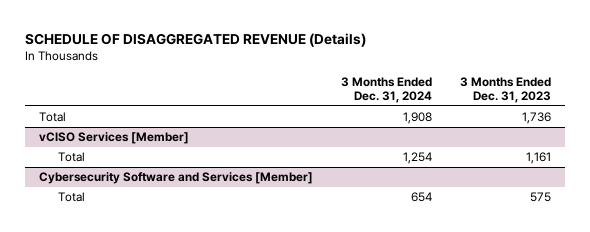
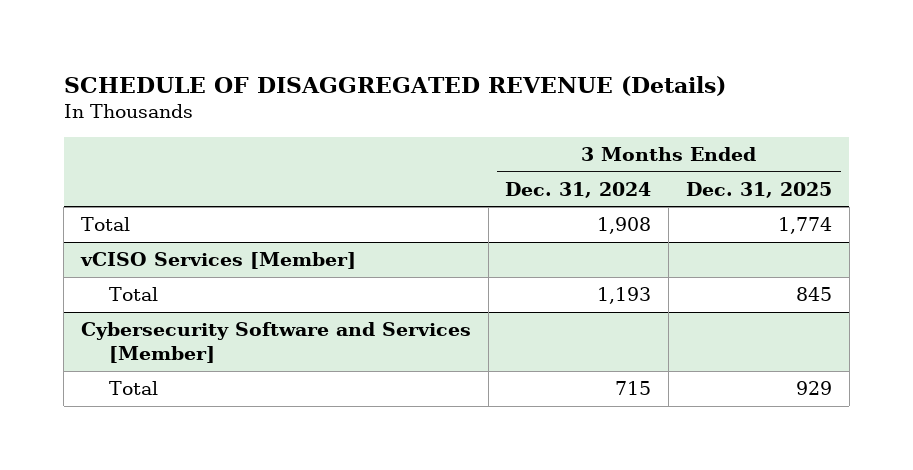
- | 3 Months Ended Dec. 31, 2024 | 3 Months Ended Dec. 31, 2023
+ | 3 Months Ended Dec. 31, 2024 | 3 Months Ended Dec. 31, 2025
@ vCISO Services [Member]
- Total | 1,254 | 1,161
+ Total | 1,193 | 845
@ Cybersecurity Software and Services [Member]
- Total | 654 | 575
+ Total | 715 | 929

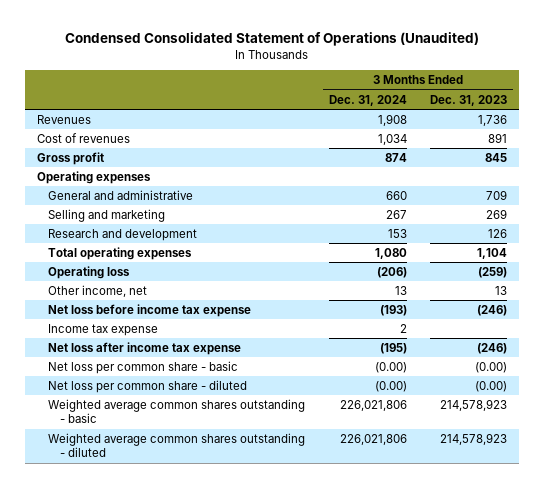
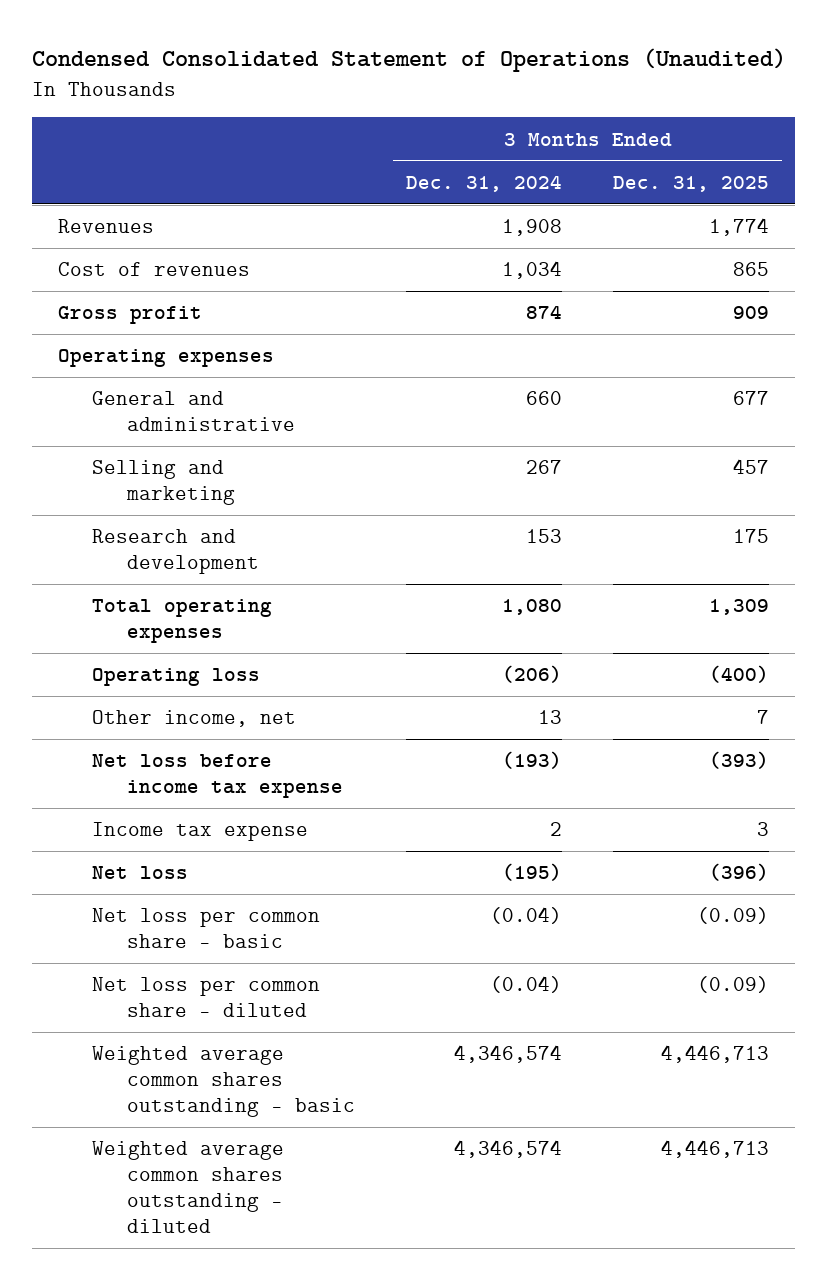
- | 3 Months Ended Dec. 31, 2024 | 3 Months Ended Dec. 31, 2023
+ | 3 Months Ended Dec. 31, 2024 | 3 Months Ended Dec. 31, 2025
- Net loss after income tax expense | (195) | (246)
- Net loss per common share - basic | (0.00) | (0.00)
- Net loss per common share - diluted | (0.00) | (0.00)
- Weighted average common shares outstanding - basic | 226,021,806 | 214,578,923
- Weighted average common shares outstanding - diluted | 226,021,806 | 214,578,923
+ Net loss | (195) | (396)
+ Net loss per common share - basic | (0.04) | (0.09)
+ Net loss per common share - diluted | (0.04) | (0.09)
+ Weighted average common shares outstanding - basic | 4,346,574 | 4,446,713
+ Weighted average common shares outstanding - diluted | 4,346,574 | 4,446,713

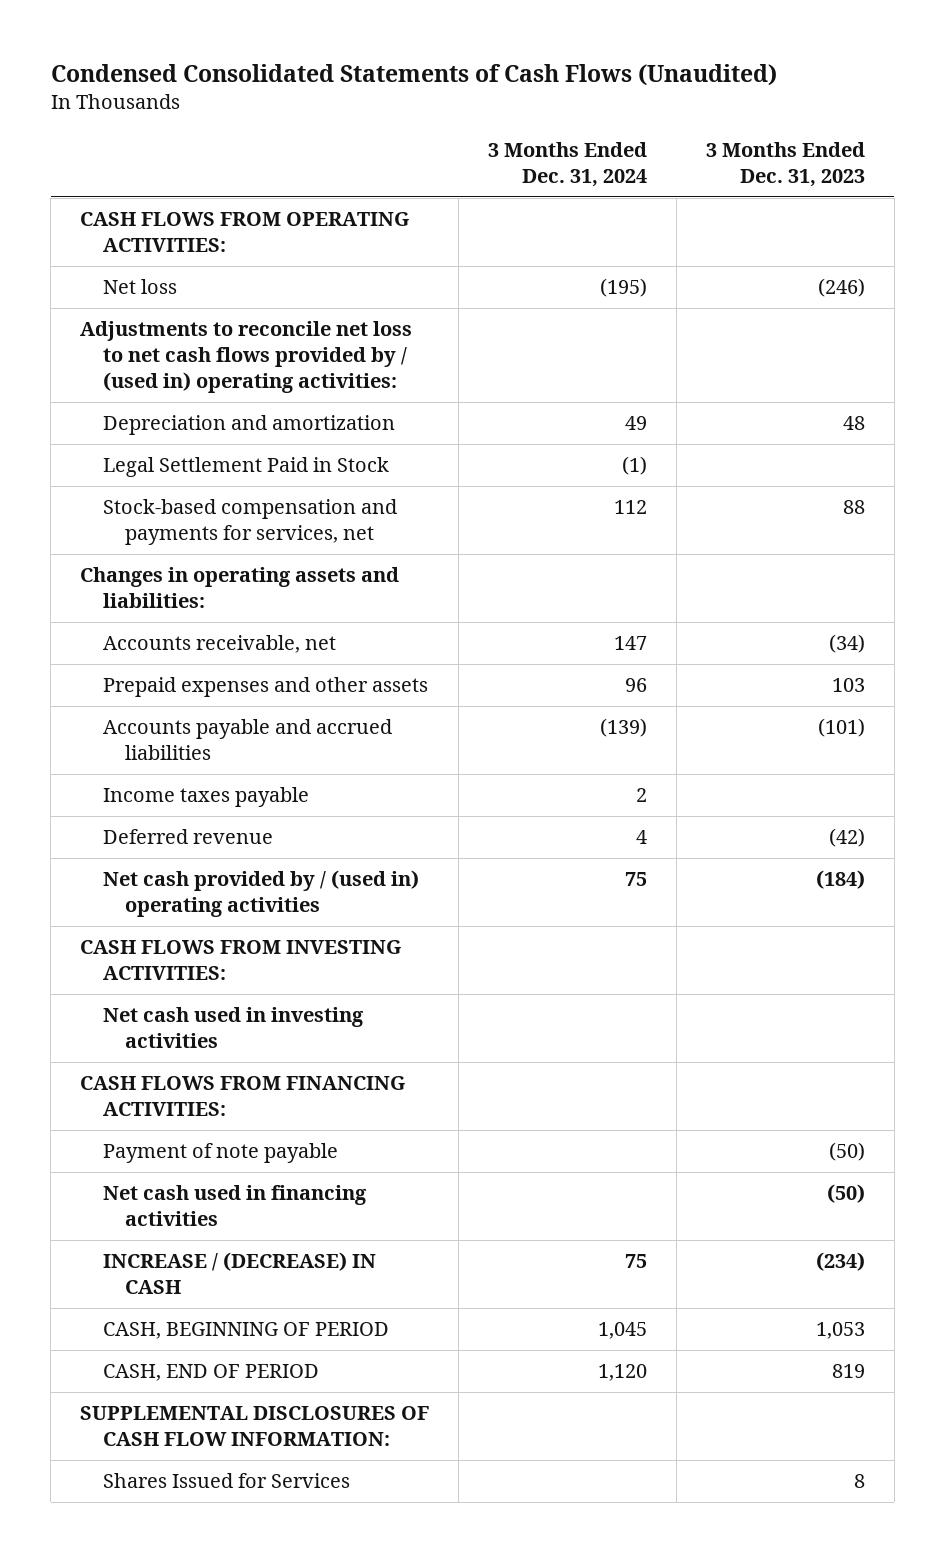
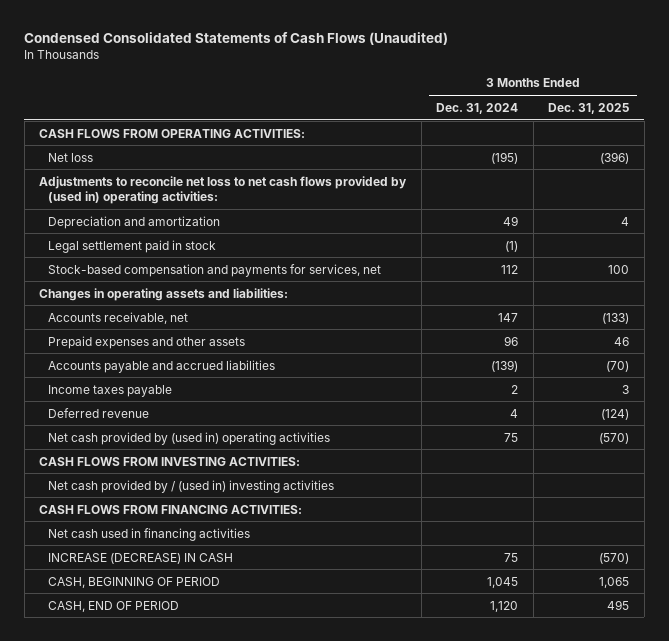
- | 3 Months Ended Dec. 31, 2024 | 3 Months Ended Dec. 31, 2023
+ | 3 Months Ended Dec. 31, 2024 | 3 Months Ended Dec. 31, 2025
- Adjustments to reconcile net loss to net cash flows provided by / (used in) operating activities:
+ Adjustments to reconcile net loss to net cash flows provided by (used in) operating activities:
- Legal Settlement Paid in Stock | (1) |
+ Legal settlement paid in stock | (1) |
- Net cash provided by / (used in) operating activities | 75 | (184)
+ Net cash provided by (used in) operating activities | 75 | (570)
- Net cash used in investing activities
+ Net cash provided by / (used in) investing activities
- Payment of note payable | | (50)
- INCREASE / (DECREASE) IN CASH | 75 | (234)
+ INCREASE (DECREASE) IN CASH | 75 | (570)
- SUPPLEMENTAL DISCLOSURES OF CASH FLOW INFORMATION:
- Shares Issued for Services | | 8

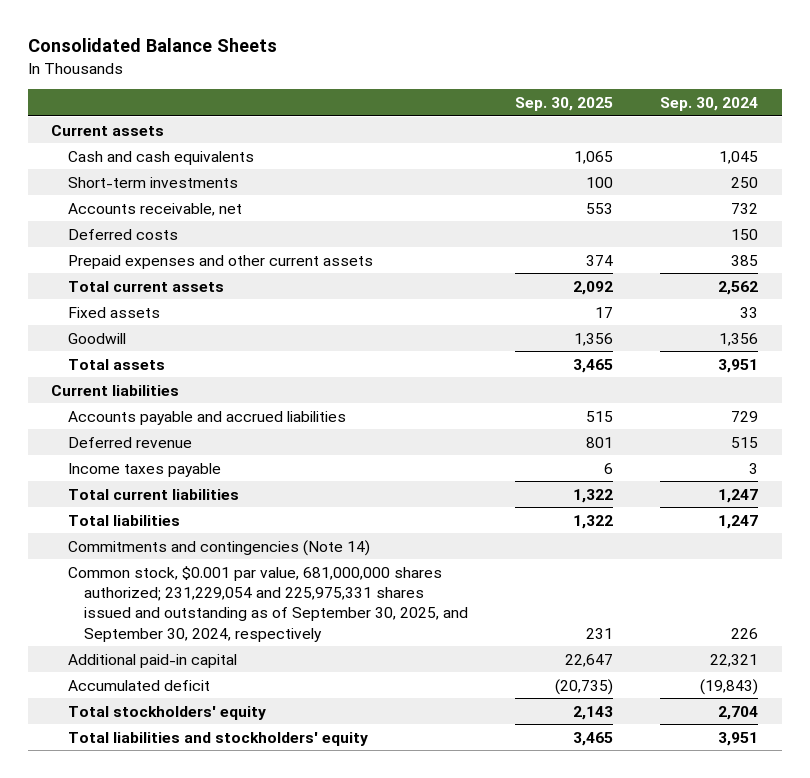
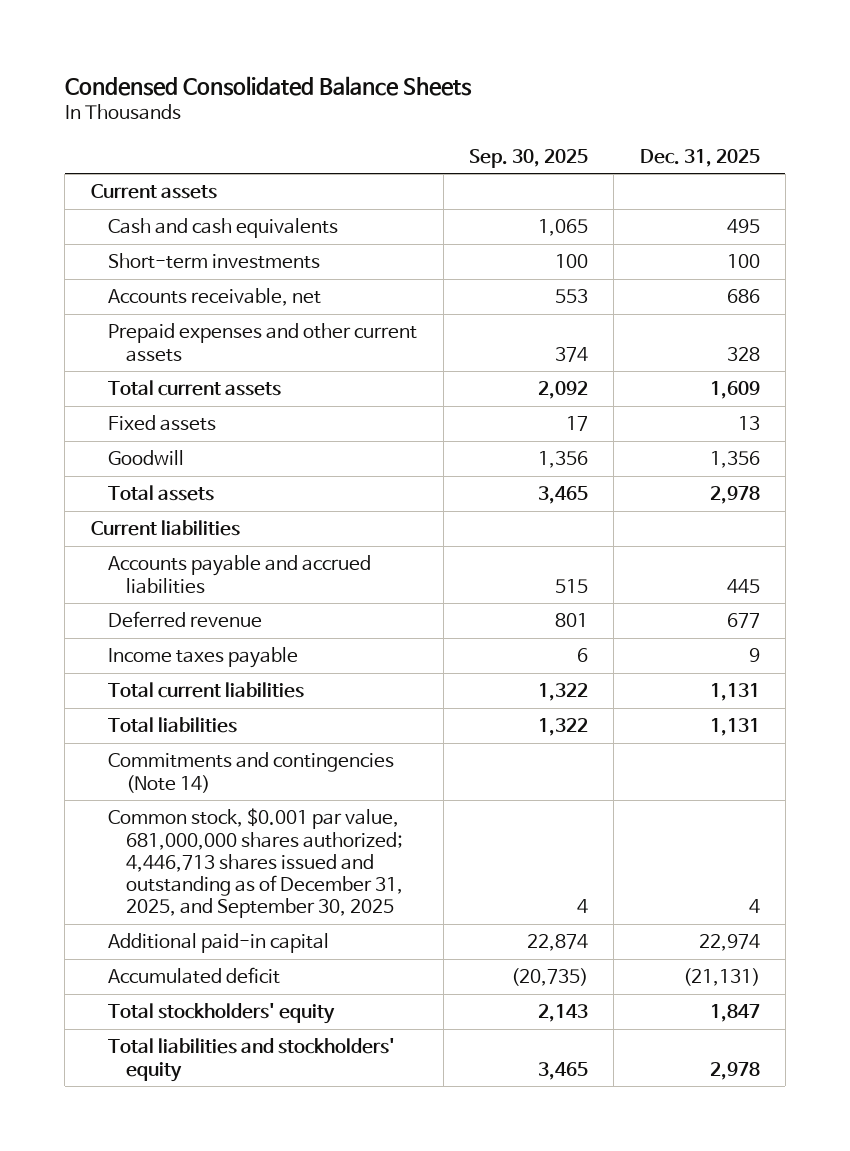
- Consolidated Balance Sheets
+ Condensed Consolidated Balance Sheets
- | Sep. 30, 2025 | Sep. 30, 2024
+ | Sep. 30, 2025 | Dec. 31, 2025
- Deferred costs | | 150
- Common stock, $0.001 par value, 681,000,000 shares authorized; 231,229,054 and 225,975,331 shares issued and outstanding as of September 30, 2025, and September 30, 2024, respectively | 231 | 226
- Additional paid-in capital | 22,647 | 22,321
+ Common stock, $0.001 par value, 681,000,000 shares authorized; 4,446,713 shares issued and outstanding as of December 31, 2025, and September 30, 2025 | 4 | 4
+ Additional paid-in capital | 22,874 | 22,974

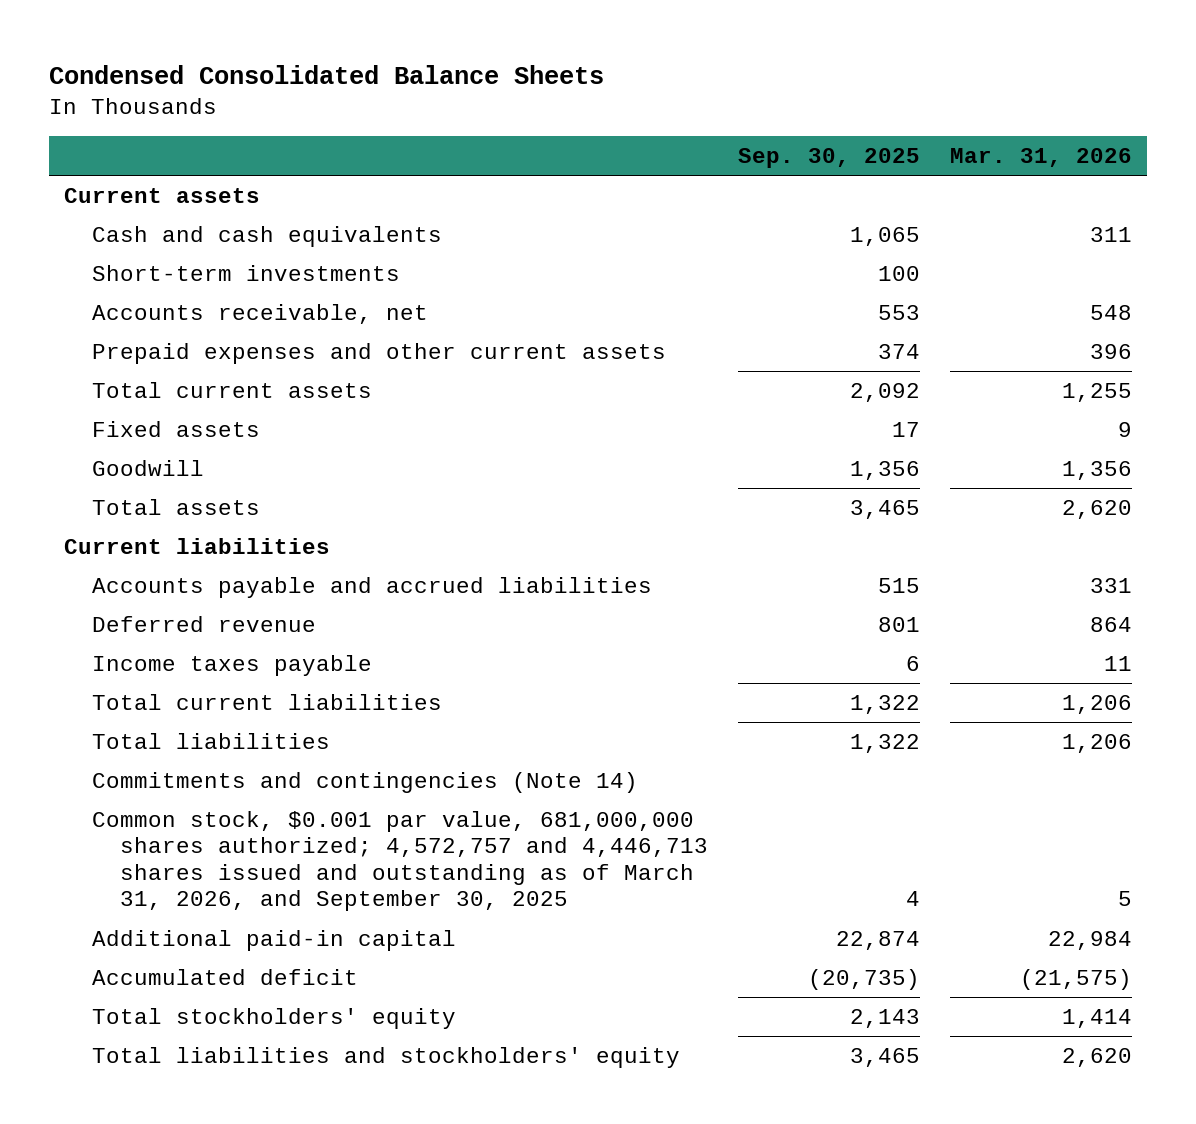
- | Sep. 30, 2025 | Dec. 31, 2025
+ | Sep. 30, 2025 | Mar. 31, 2026
- Common stock, $0.001 par value, 681,000,000 shares authorized; 4,446,713 shares issued and outstanding as of December 31, 2025, and September 30, 2025 | 4 | 4
+ Common stock, $0.001 par value, 681,000,000 shares authorized; 4,572,757 and 4,446,713 shares issued and outstanding as of March 31, 2026, and September 30, 2025 | 4 | 5

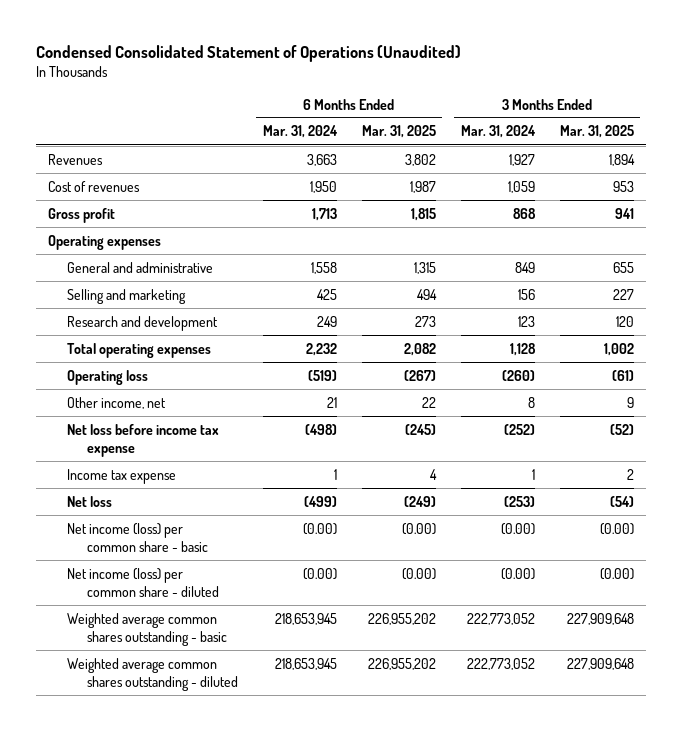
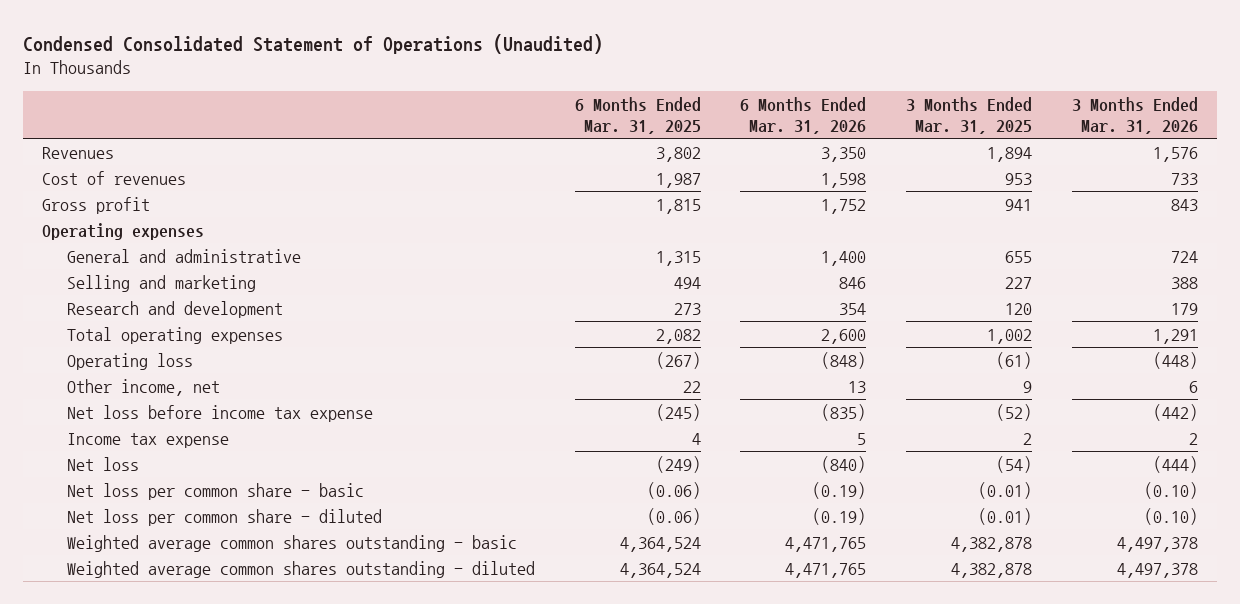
- | 6 Months Ended Mar. 31, 2024 | 6 Months Ended Mar. 31, 2025 | 3 Months Ended Mar. 31, 2024 | 3 Months Ended Mar. 31, 2025
+ | 6 Months Ended Mar. 31, 2025 | 6 Months Ended Mar. 31, 2026 | 3 Months Ended Mar. 31, 2025 | 3 Months Ended Mar. 31, 2026
- Net income (loss) per common share - basic | (0.00) | (0.00) | (0.00) | (0.00)
- Net income (loss) per common share - diluted | (0.00) | (0.00) | (0.00) | (0.00)
- Weighted average common shares outstanding - basic | 218,653,945 | 226,955,202 | 222,773,052 | 227,909,648
- Weighted average common shares outstanding - diluted | 218,653,945 | 226,955,202 | 222,773,052 | 227,909,648
+ Net loss per common share - basic | (0.06) | (0.19) | (0.01) | (0.10)
+ Net loss per common share - diluted | (0.06) | (0.19) | (0.01) | (0.10)
+ Weighted average common shares outstanding - basic | 4,364,524 | 4,471,765 | 4,382,878 | 4,497,378
+ Weighted average common shares outstanding - diluted | 4,364,524 | 4,471,765 | 4,382,878 | 4,497,378

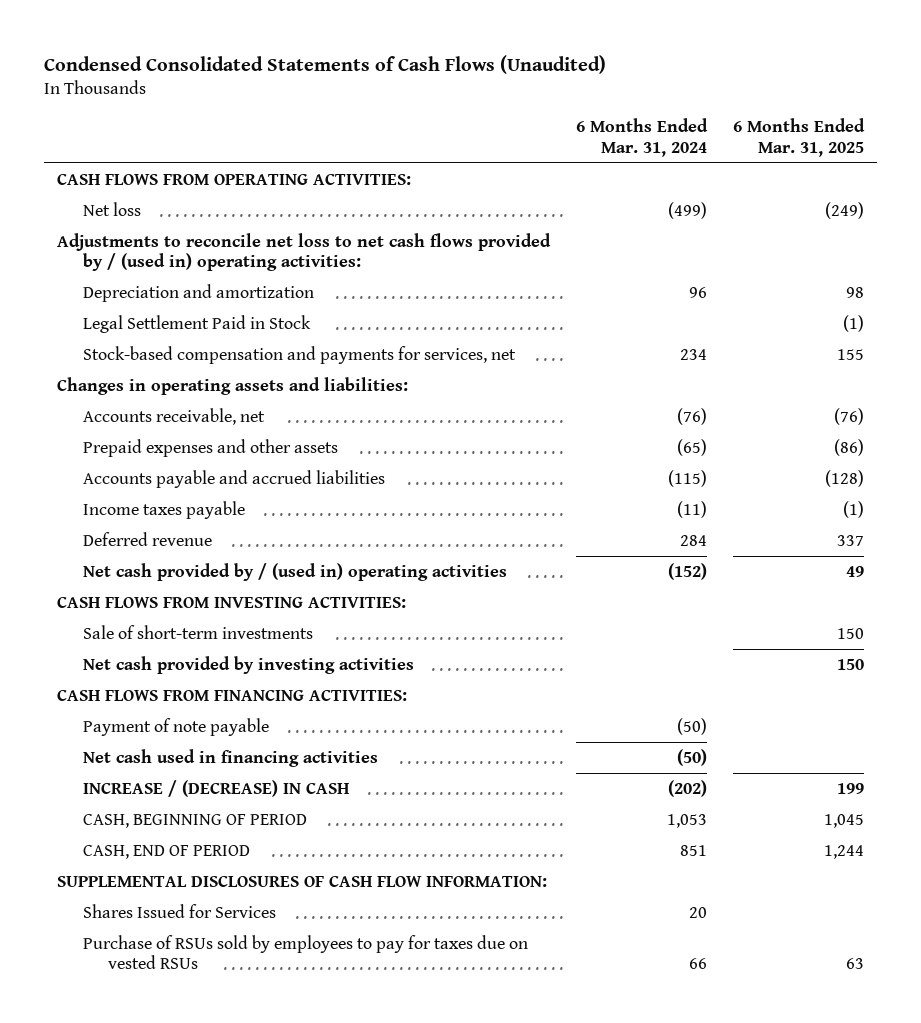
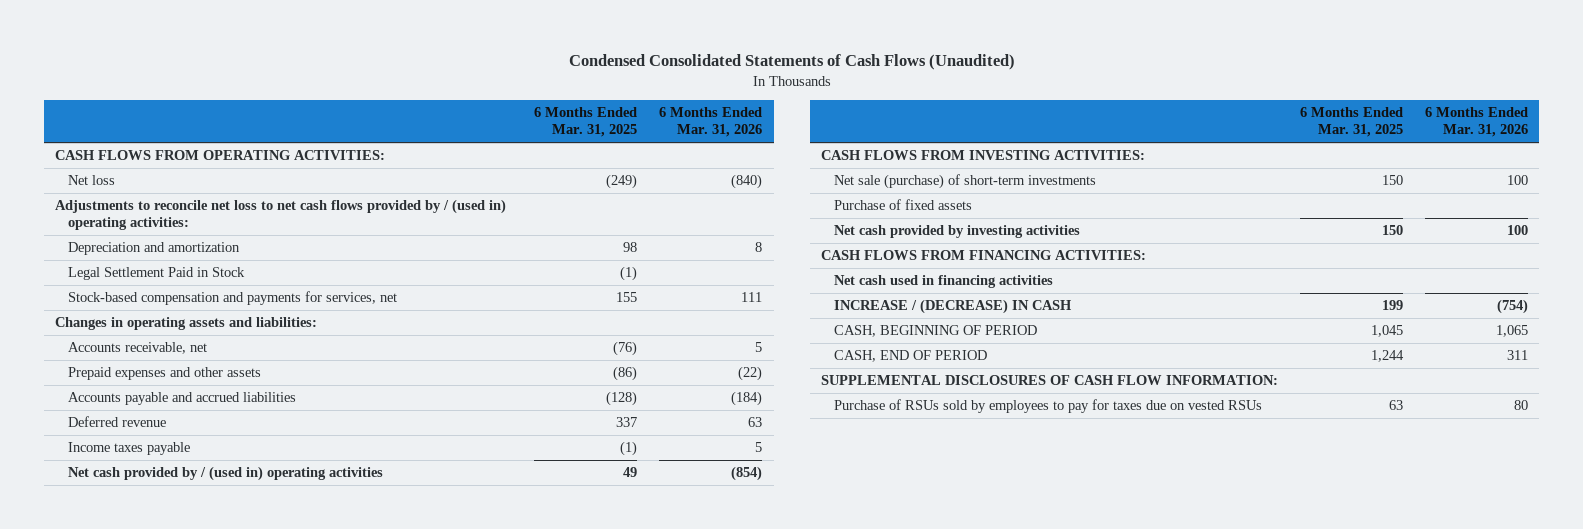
- | 6 Months Ended Mar. 31, 2024 | 6 Months Ended Mar. 31, 2025
+ | 6 Months Ended Mar. 31, 2025 | 6 Months Ended Mar. 31, 2026
moved down: Income taxes payable | (1) | 5
- Sale of short-term investments | | 150
+ Net sale (purchase) of short-term investments | 150 | 100
+ Purchase of fixed assets
- Payment of note payable | (50) |
- Shares Issued for Services | 20 |

